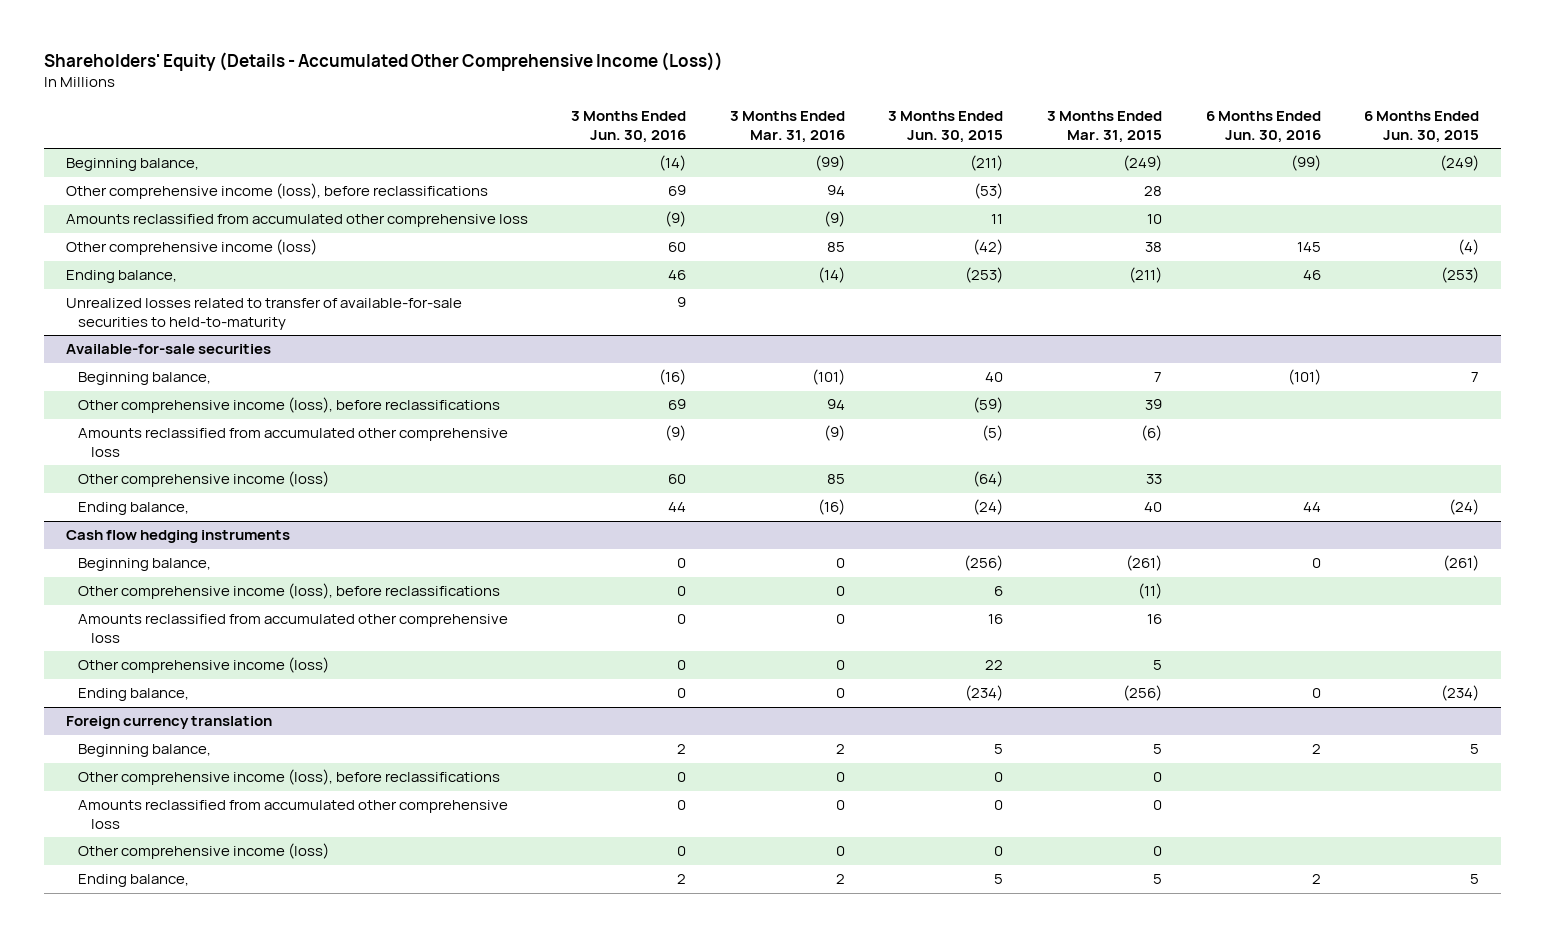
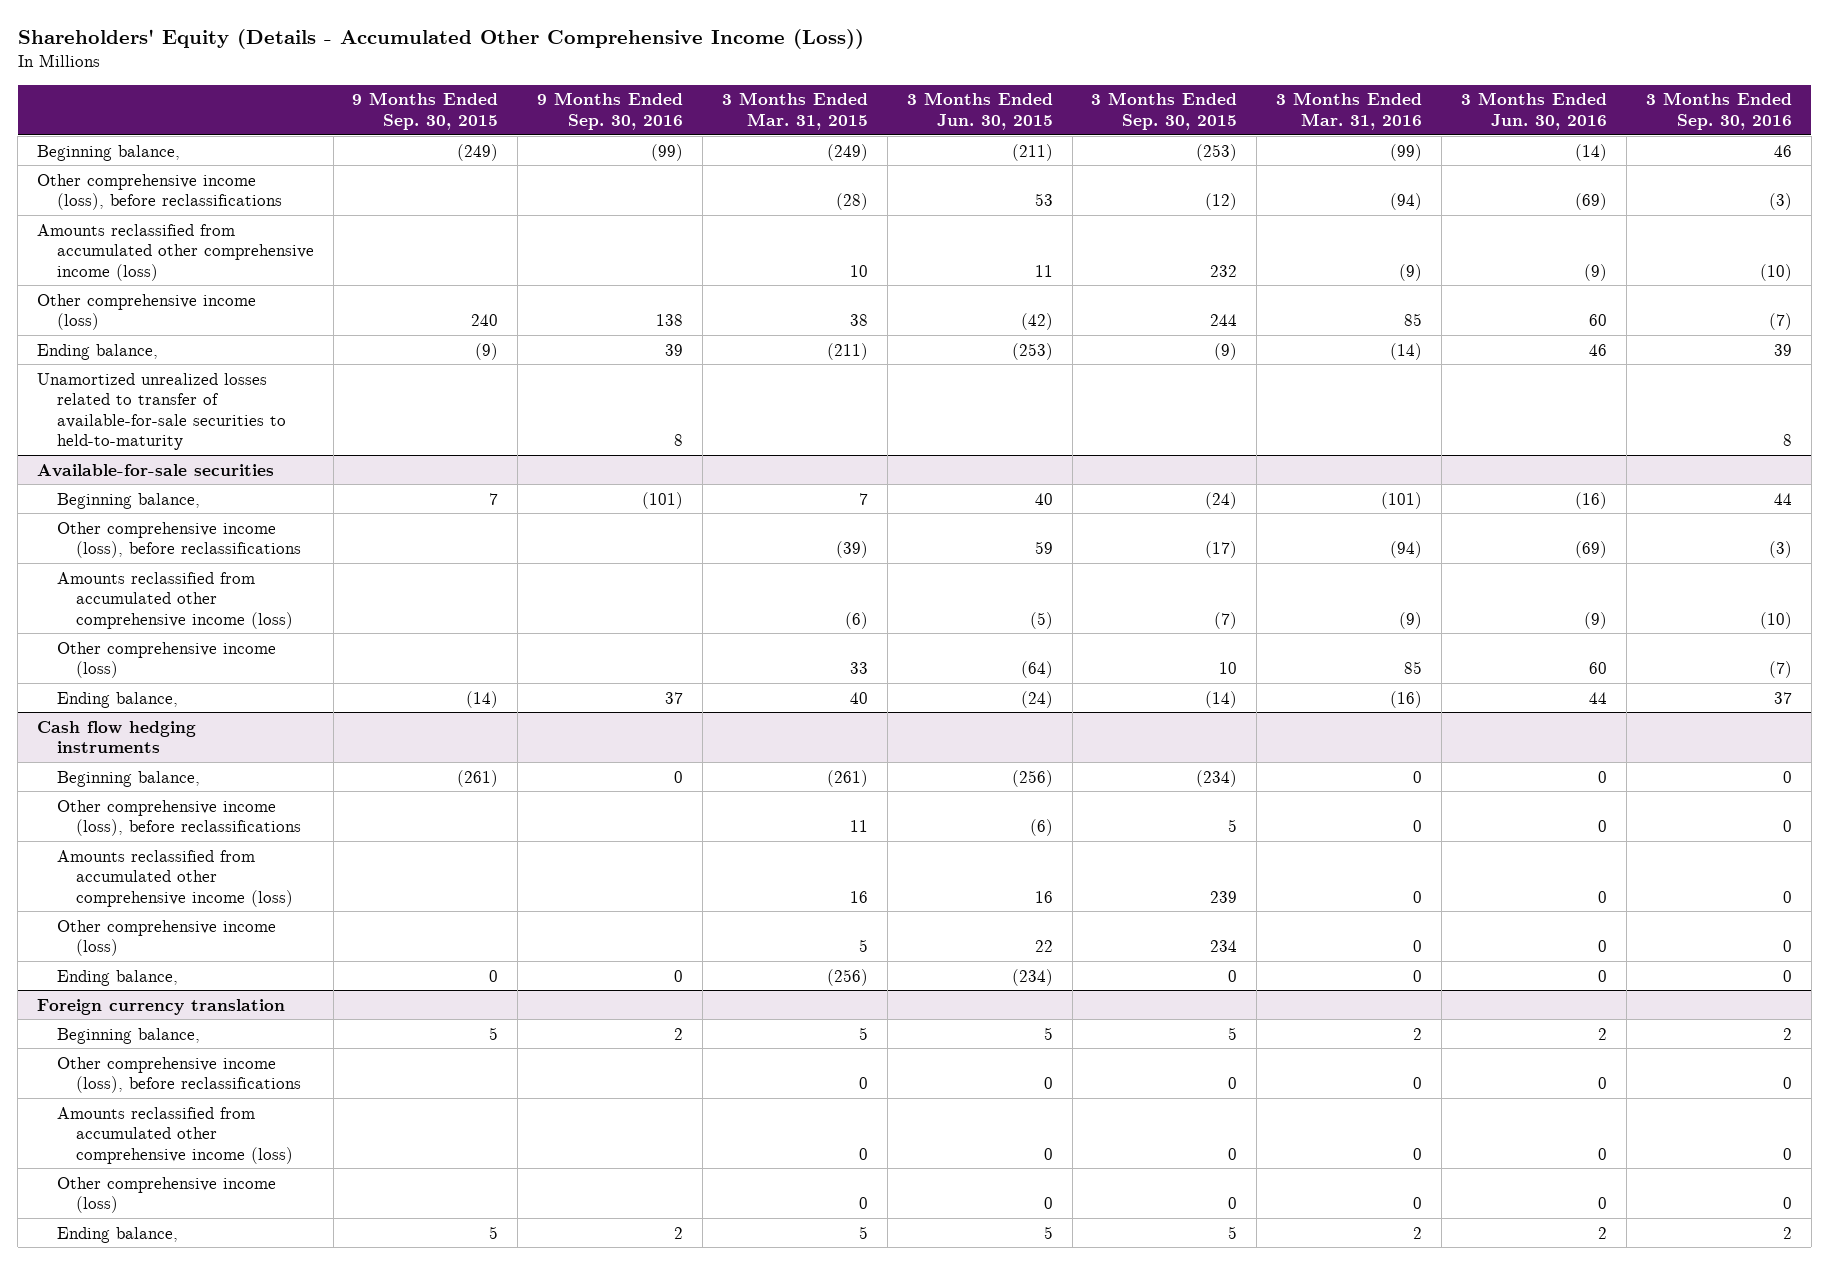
- | 3 Months Ended Jun. 30, 2016 | 3 Months Ended Mar. 31, 2016 | 3 Months Ended Jun. 30, 2015 | 3 Months Ended Mar. 31, 2015 | 6 Months Ended Jun. 30, 2016 | 6 Months Ended Jun. 30, 2015
+ | 9 Months Ended Sep. 30, 2015 | 9 Months Ended Sep. 30, 2016 | 3 Months Ended Mar. 31, 2015 | 3 Months Ended Jun. 30, 2015 | 3 Months Ended Sep. 30, 2015 | 3 Months Ended Mar. 31, 2016 | 3 Months Ended Jun. 30, 2016 | 3 Months Ended Sep. 30, 2016
- Other comprehensive income (loss), before reclassifications | 69 | 94 | (53) | 28 | |
- Amounts reclassified from accumulated other comprehensive loss | (9) | (9) | 11 | 10 | |
+ Other comprehensive income (loss), before reclassifications | | | (28) | 53 | (12) | (94) | (69) | (3)
+ Amounts reclassified from accumulated other comprehensive income (loss) | | | 10 | 11 | 232 | (9) | (9) | (10)
- Unrealized losses related to transfer of available-for-sale securities to held-to-maturity | 9 | | | | |
+ Unamortized unrealized losses related to transfer of available-for-sale securities to held-to-maturity | | 8 | | | | | | 8
@ Available-for-sale securities
- Other comprehensive income (loss), before reclassifications | 69 | 94 | (59) | 39 | |
- Amounts reclassified from accumulated other comprehensive loss | (9) | (9) | (5) | (6) | |
+ Other comprehensive income (loss), before reclassifications | | | (39) | 59 | (17) | (94) | (69) | (3)
+ Amounts reclassified from accumulated other comprehensive income (loss) | | | (6) | (5) | (7) | (9) | (9) | (10)
@ Cash flow hedging instruments
- Other comprehensive income (loss), before reclassifications | 0 | 0 | 6 | (11) | |
- Amounts reclassified from accumulated other comprehensive loss | 0 | 0 | 16 | 16 | |
+ Other comprehensive income (loss), before reclassifications | | | 11 | (6) | 5 | 0 | 0 | 0
+ Amounts reclassified from accumulated other comprehensive income (loss) | | | 16 | 16 | 239 | 0 | 0 | 0
@ Foreign currency translation
- Amounts reclassified from accumulated other comprehensive loss | 0 | 0 | 0 | 0 | |
+ Amounts reclassified from accumulated other comprehensive income (loss) | | | 0 | 0 | 0 | 0 | 0 | 0

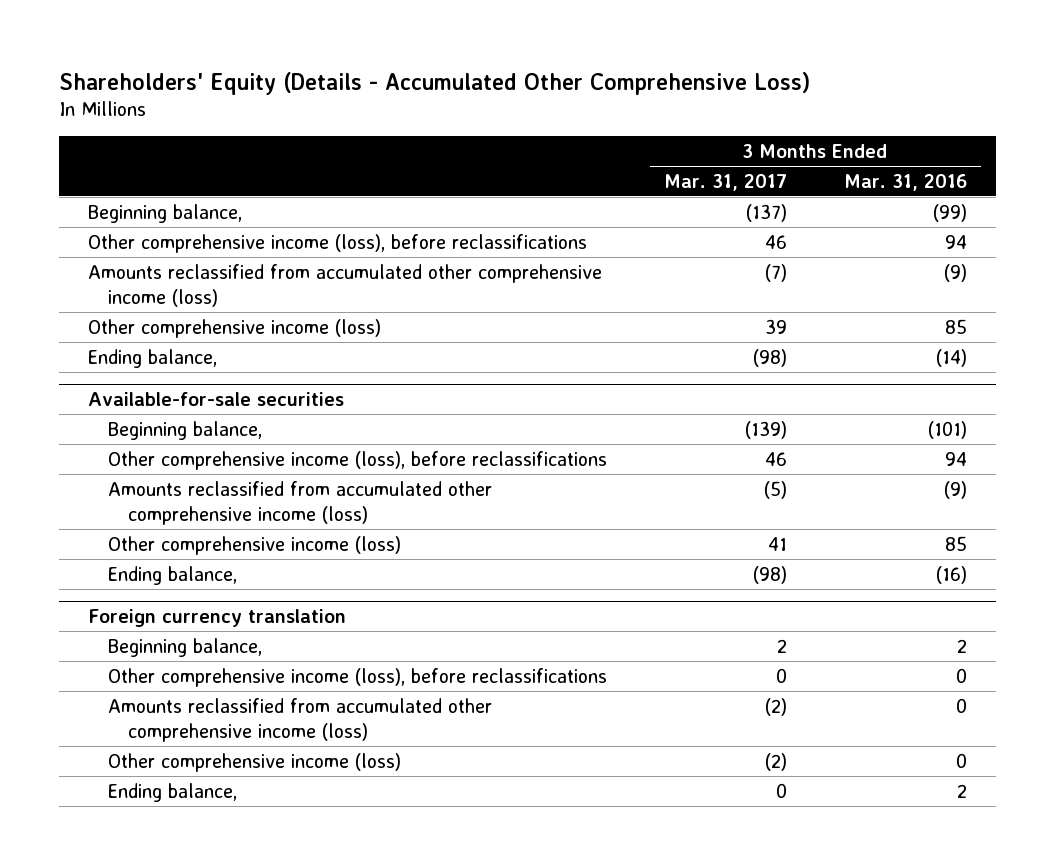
- Shareholders' Equity (Details - Accumulated Other Comprehensive Income (Loss))
+ Shareholders' Equity (Details - Accumulated Other Comprehensive Loss)
- | 9 Months Ended Sep. 30, 2015 | 9 Months Ended Sep. 30, 2016 | 3 Months Ended Mar. 31, 2015 | 3 Months Ended Jun. 30, 2015 | 3 Months Ended Sep. 30, 2015 | 3 Months Ended Mar. 31, 2016 | 3 Months Ended Jun. 30, 2016 | 3 Months Ended Sep. 30, 2016
+ | 3 Months Ended Mar. 31, 2017 | 3 Months Ended Mar. 31, 2016
- Other comprehensive income (loss), before reclassifications | | | (28) | 53 | (12) | (94) | (69) | (3)
+ Other comprehensive income (loss), before reclassifications | 46 | 94
- Unamortized unrealized losses related to transfer of available-for-sale securities to held-to-maturity | | 8 | | | | | | 8
@ Available-for-sale securities
- Other comprehensive income (loss), before reclassifications | | | (39) | 59 | (17) | (94) | (69) | (3)
+ Other comprehensive income (loss), before reclassifications | 46 | 94
- Cash flow hedging instruments
- Beginning balance, | (261) | 0 | (261) | (256) | (234) | 0 | 0 | 0
- Other comprehensive income (loss), before reclassifications | | | 11 | (6) | 5 | 0 | 0 | 0
- Amounts reclassified from accumulated other comprehensive income (loss) | | | 16 | 16 | 239 | 0 | 0 | 0
- Other comprehensive income (loss) | | | 5 | 22 | 234 | 0 | 0 | 0
- Ending balance, | 0 | 0 | (256) | (234) | 0 | 0 | 0 | 0

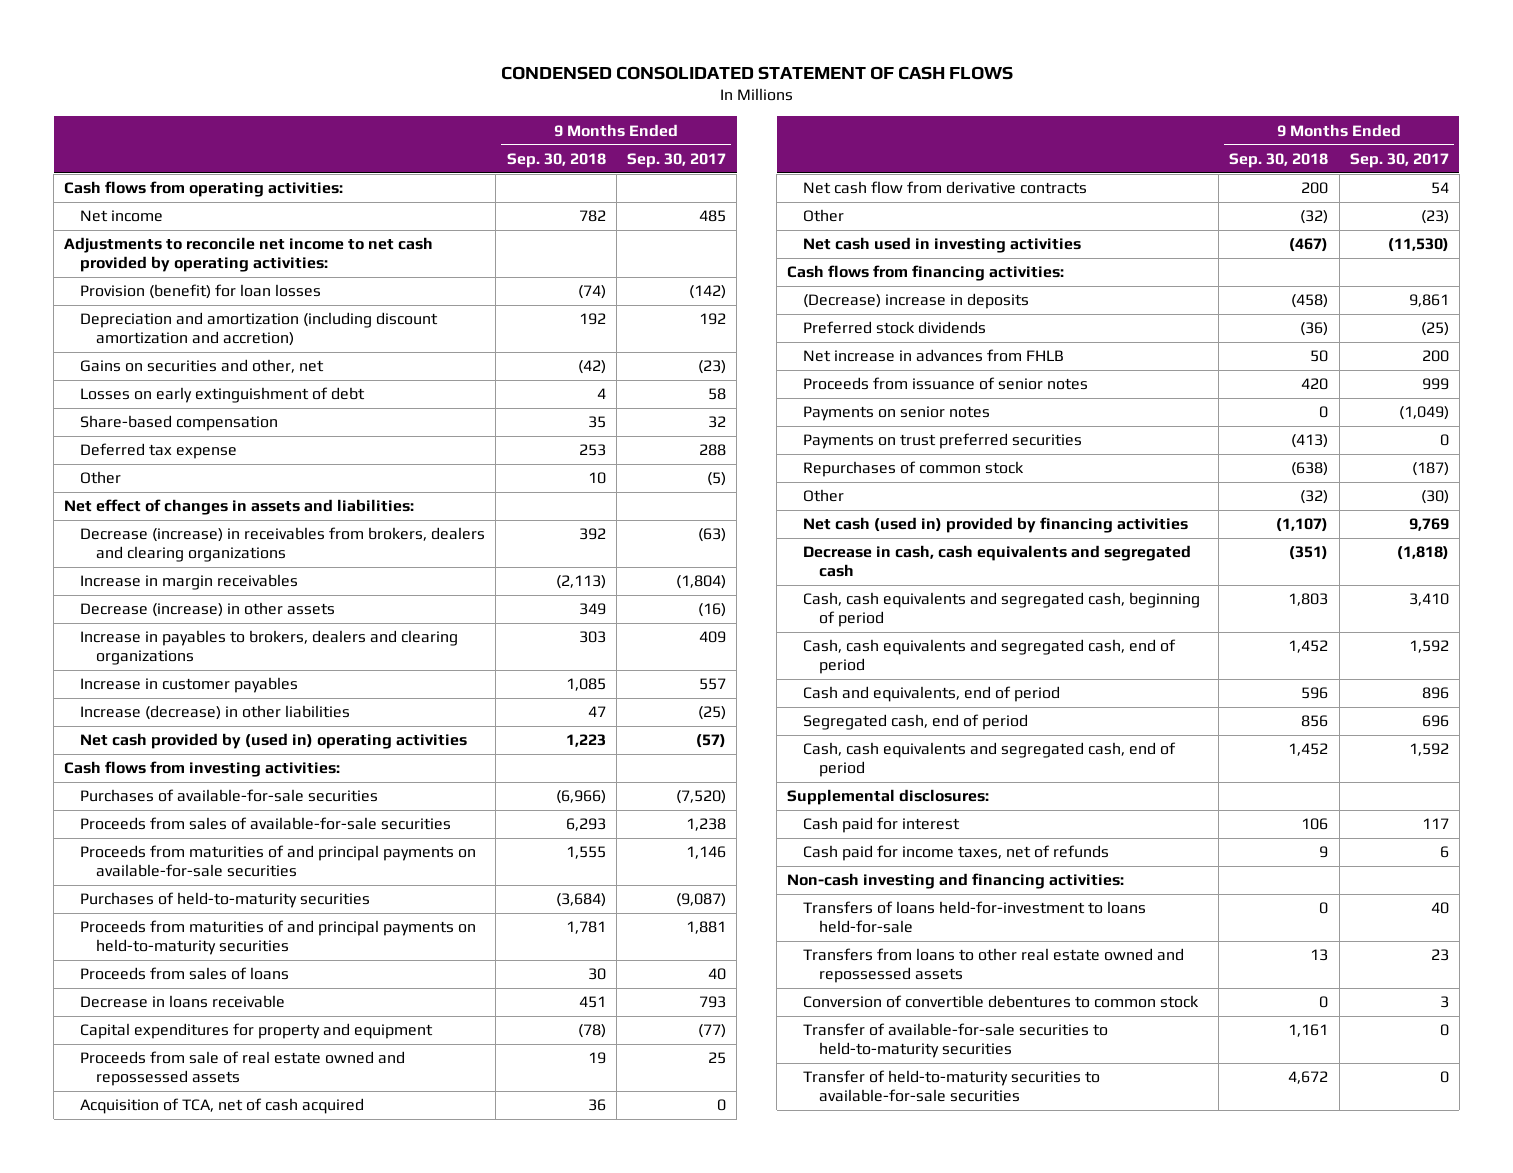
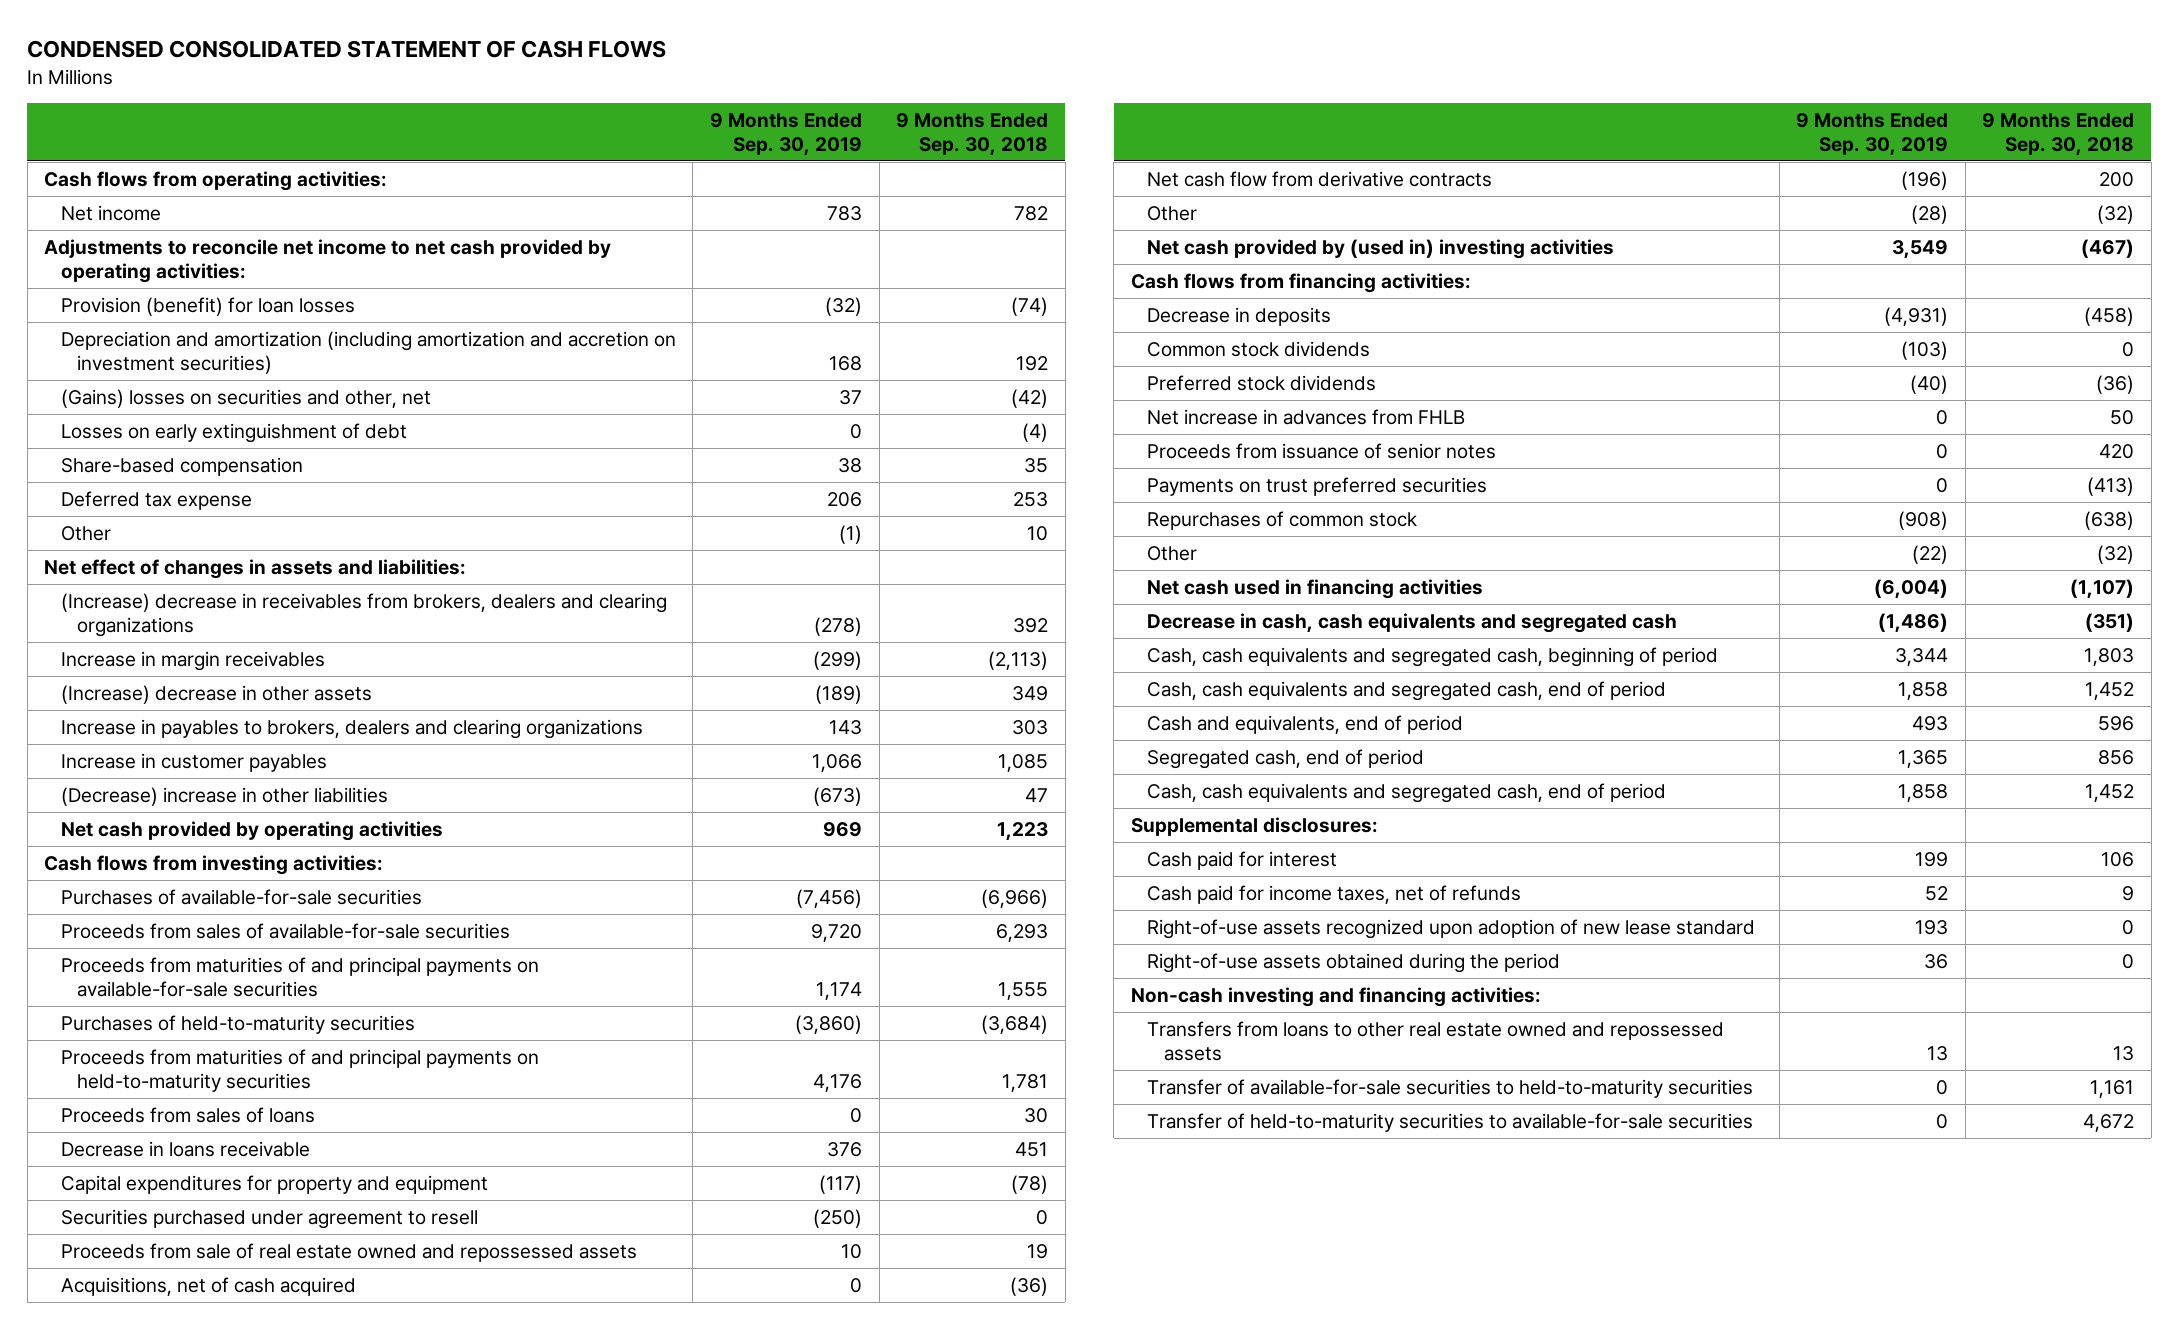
- | 9 Months Ended Sep. 30, 2018 | 9 Months Ended Sep. 30, 2017
+ | 9 Months Ended Sep. 30, 2019 | 9 Months Ended Sep. 30, 2018
- Depreciation and amortization (including discount amortization and accretion) | 192 | 192
- Gains on securities and other, net | (42) | (23)
- Losses on early extinguishment of debt | 4 | 58
+ Depreciation and amortization (including amortization and accretion on investment securities) | 168 | 192
+ (Gains) losses on securities and other, net | 37 | (42)
+ Losses on early extinguishment of debt | 0 | (4)
- Decrease (increase) in receivables from brokers, dealers and clearing organizations | 392 | (63)
+ (Increase) decrease in receivables from brokers, dealers and clearing organizations | (278) | 392
- Decrease (increase) in other assets | 349 | (16)
+ (Increase) decrease in other assets | (189) | 349
- Increase (decrease) in other liabilities | 47 | (25)
- Net cash provided by (used in) operating activities | 1,223 | (57)
+ (Decrease) increase in other liabilities | (673) | 47
+ Net cash provided by operating activities | 969 | 1,223
+ Securities purchased under agreement to resell | (250) | 0
- Acquisition of TCA, net of cash acquired | 36 | 0
+ Acquisitions, net of cash acquired | 0 | (36)
- Net cash used in investing activities | (467) | (11,530)
+ Net cash provided by (used in) investing activities | 3,549 | (467)
- (Decrease) increase in deposits | (458) | 9,861
+ Decrease in deposits | (4,931) | (458)
+ Common stock dividends | (103) | 0
- Payments on senior notes | 0 | (1,049)
- Net cash (used in) provided by financing activities | (1,107) | 9,769
+ Net cash used in financing activities | (6,004) | (1,107)
+ Right-of-use assets recognized upon adoption of new lease standard | 193 | 0
+ Right-of-use assets obtained during the period | 36 | 0
- Transfers of loans held-for-investment to loans held-for-sale | 0 | 40
- Conversion of convertible debentures to common stock | 0 | 3

